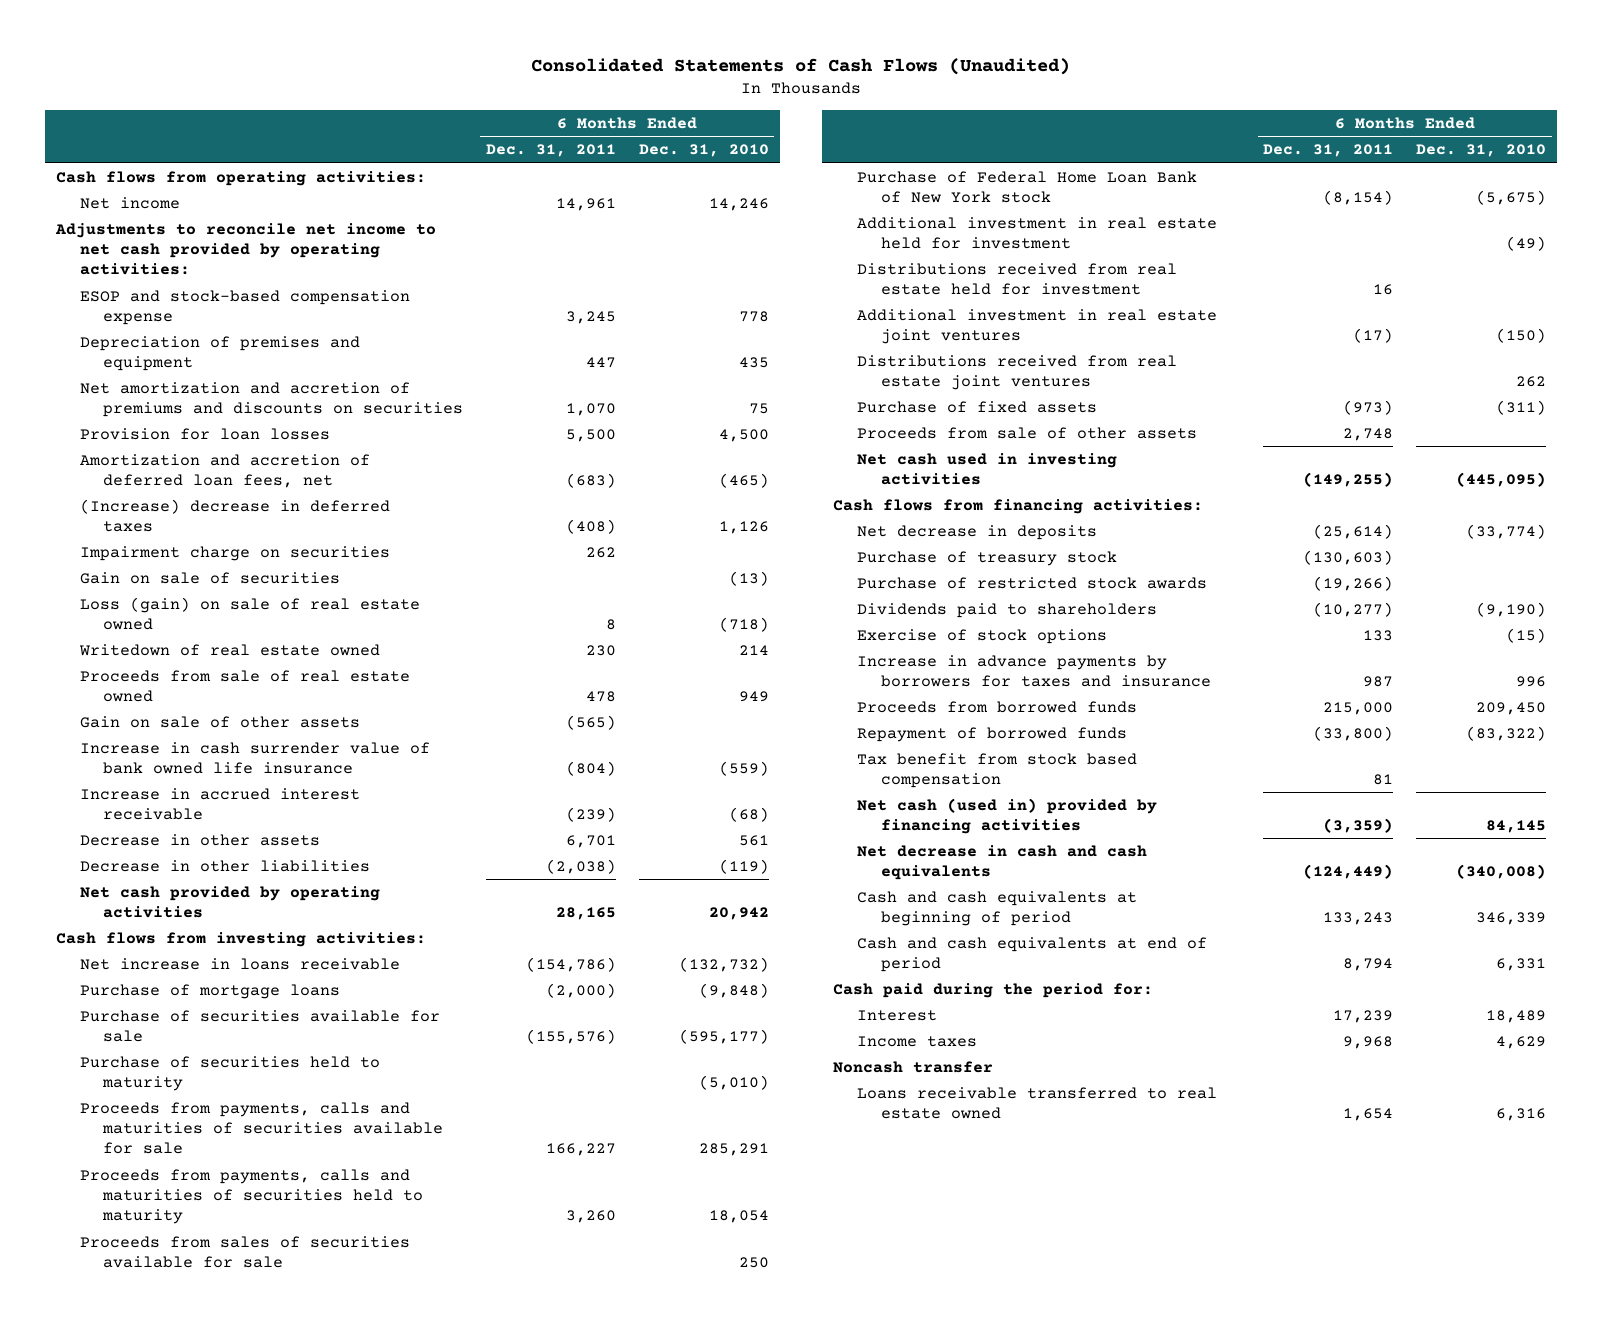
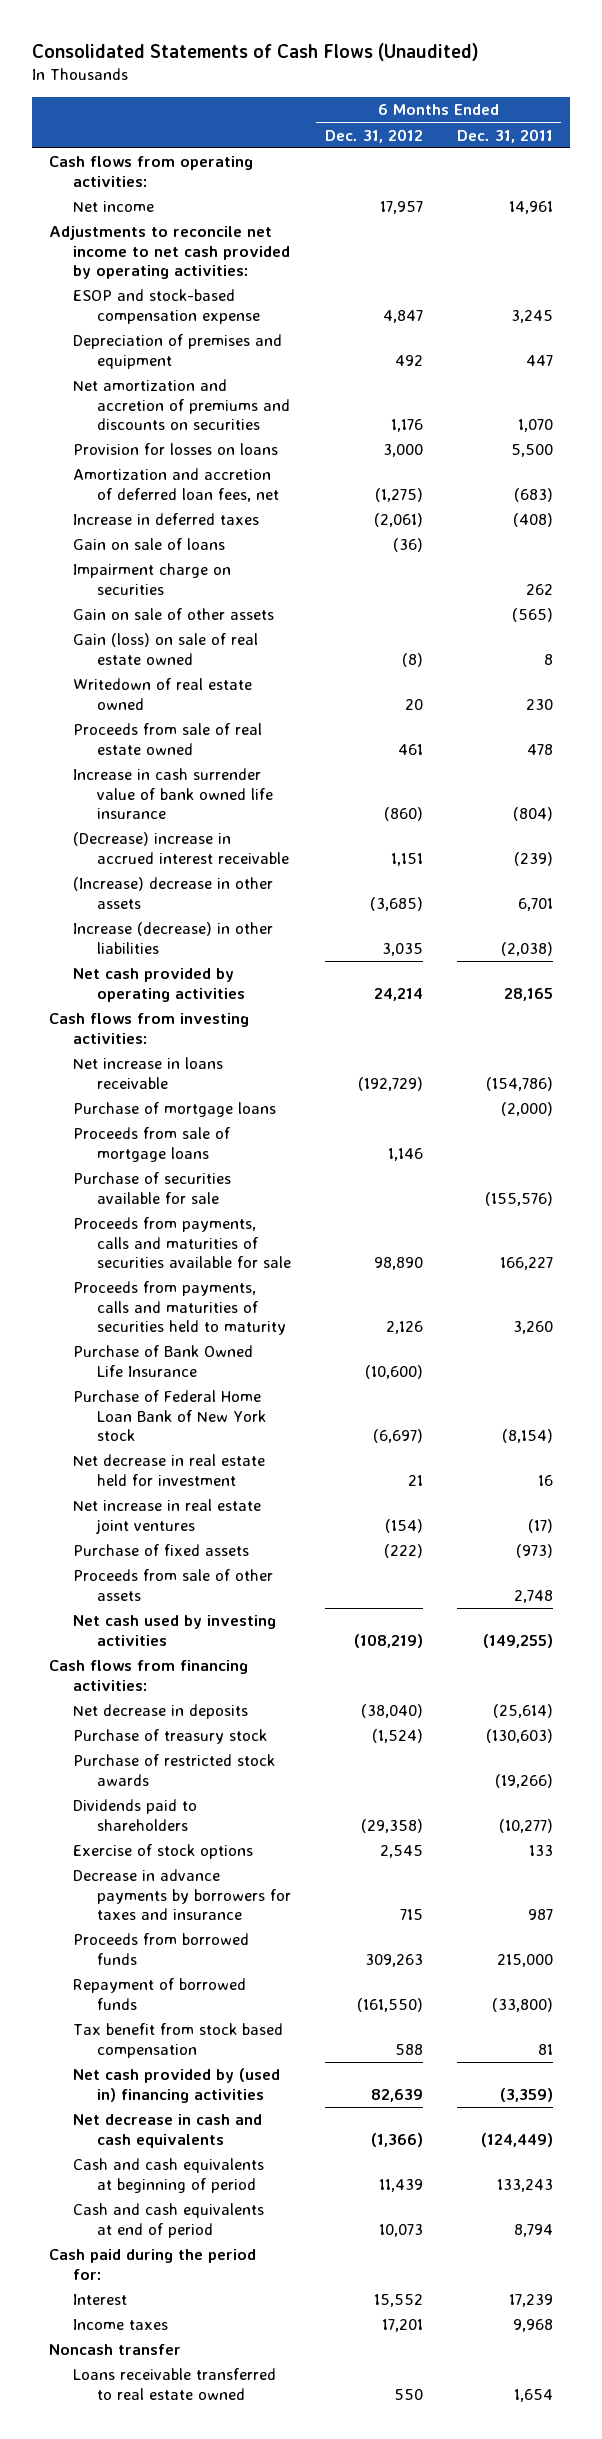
- | 6 Months Ended Dec. 31, 2011 | 6 Months Ended Dec. 31, 2010
+ | 6 Months Ended Dec. 31, 2012 | 6 Months Ended Dec. 31, 2011
- Provision for loan losses | 5,500 | 4,500
+ Provision for losses on loans | 3,000 | 5,500
- (Increase) decrease in deferred taxes | (408) | 1,126
+ Increase in deferred taxes | (2,061) | (408)
+ Gain on sale of loans | (36) |
- Gain on sale of securities | | (13)
- Loss (gain) on sale of real estate owned | 8 | (718)
moved up: Gain on sale of other assets | | (565)
+ Gain (loss) on sale of real estate owned | (8) | 8
- Increase in accrued interest receivable | (239) | (68)
- Decrease in other assets | 6,701 | 561
- Decrease in other liabilities | (2,038) | (119)
+ (Decrease) increase in accrued interest receivable | 1,151 | (239)
+ (Increase) decrease in other assets | (3,685) | 6,701
+ Increase (decrease) in other liabilities | 3,035 | (2,038)
+ Proceeds from sale of mortgage loans | 1,146 |
- Purchase of securities held to maturity | | (5,010)
- Proceeds from sales of securities available for sale | | 250
+ Purchase of Bank Owned Life Insurance | (10,600) |
- Additional investment in real estate held for investment | | (49)
- Distributions received from real estate held for investment | 16 |
- Additional investment in real estate joint ventures | (17) | (150)
- Distributions received from real estate joint ventures | | 262
+ Net decrease in real estate held for investment | 21 | 16
+ Net increase in real estate joint ventures | (154) | (17)
- Net cash used in investing activities | (149,255) | (445,095)
+ Net cash used by investing activities | (108,219) | (149,255)
- Increase in advance payments by borrowers for taxes and insurance | 987 | 996
+ Decrease in advance payments by borrowers for taxes and insurance | 715 | 987
- Net cash (used in) provided by financing activities | (3,359) | 84,145
+ Net cash provided by (used in) financing activities | 82,639 | (3,359)

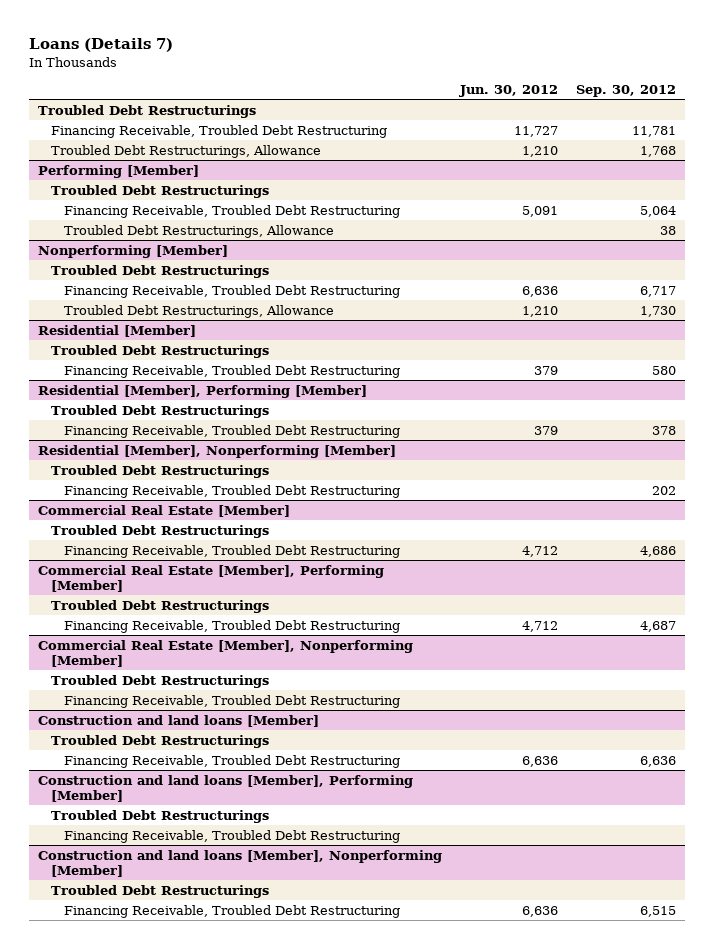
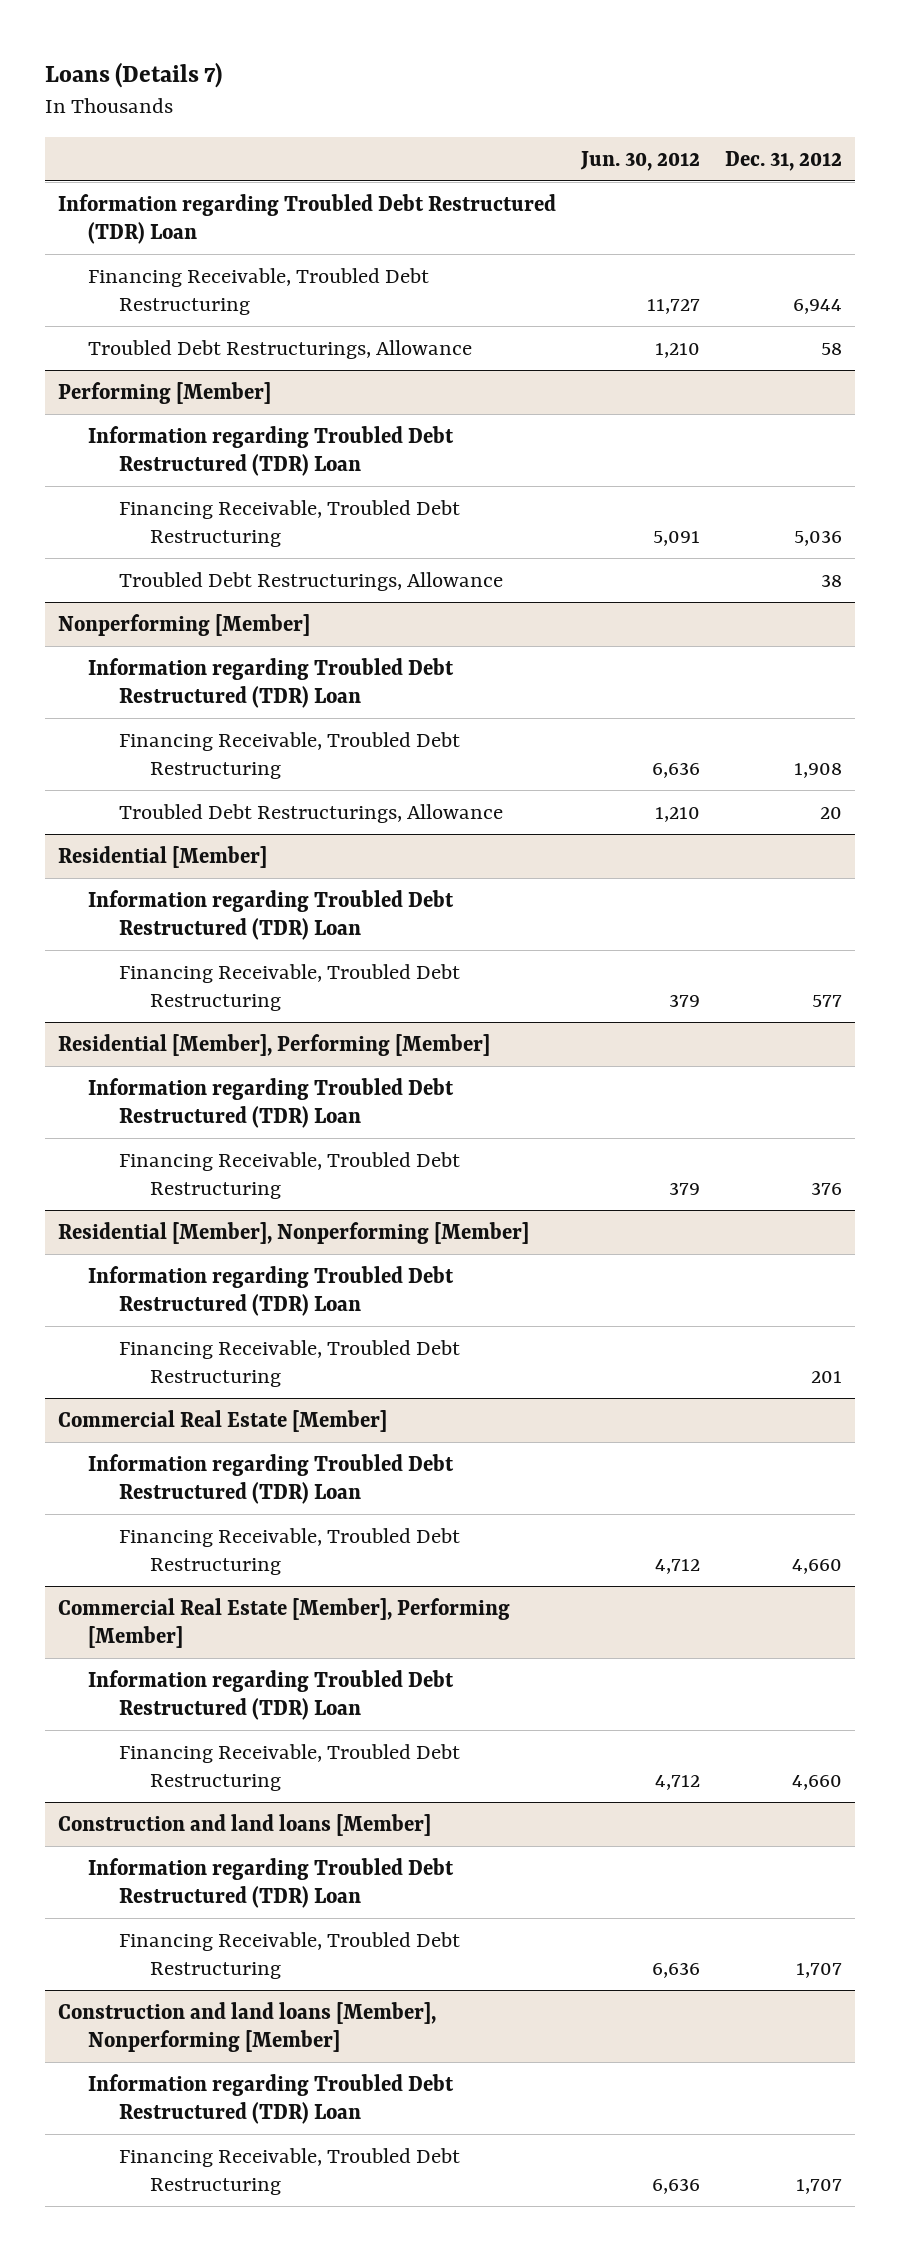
- | Jun. 30, 2012 | Sep. 30, 2012
+ | Jun. 30, 2012 | Dec. 31, 2012
- Troubled Debt Restructurings
+ Information regarding Troubled Debt Restructured (TDR) Loan
@ Performing [Member]
- Troubled Debt Restructurings
+ Information regarding Troubled Debt Restructured (TDR) Loan
@ Nonperforming [Member]
- Troubled Debt Restructurings
+ Information regarding Troubled Debt Restructured (TDR) Loan
@ Residential [Member]
- Troubled Debt Restructurings
+ Information regarding Troubled Debt Restructured (TDR) Loan
@ Residential [Member], Performing [Member]
- Troubled Debt Restructurings
+ Information regarding Troubled Debt Restructured (TDR) Loan
@ Residential [Member], Nonperforming [Member]
- Troubled Debt Restructurings
+ Information regarding Troubled Debt Restructured (TDR) Loan
@ Commercial Real Estate [Member]
- Troubled Debt Restructurings
+ Information regarding Troubled Debt Restructured (TDR) Loan
@ Commercial Real Estate [Member], Performing [Member]
- Troubled Debt Restructurings
+ Information regarding Troubled Debt Restructured (TDR) Loan
- Commercial Real Estate [Member], Nonperforming [Member]
- Troubled Debt Restructurings
- Financing Receivable, Troubled Debt Restructuring
@ Construction and land loans [Member]
- Troubled Debt Restructurings
+ Information regarding Troubled Debt Restructured (TDR) Loan
- Construction and land loans [Member], Performing [Member]
- Troubled Debt Restructurings
- Financing Receivable, Troubled Debt Restructuring
@ Construction and land loans [Member], Nonperforming [Member]
- Troubled Debt Restructurings
+ Information regarding Troubled Debt Restructured (TDR) Loan

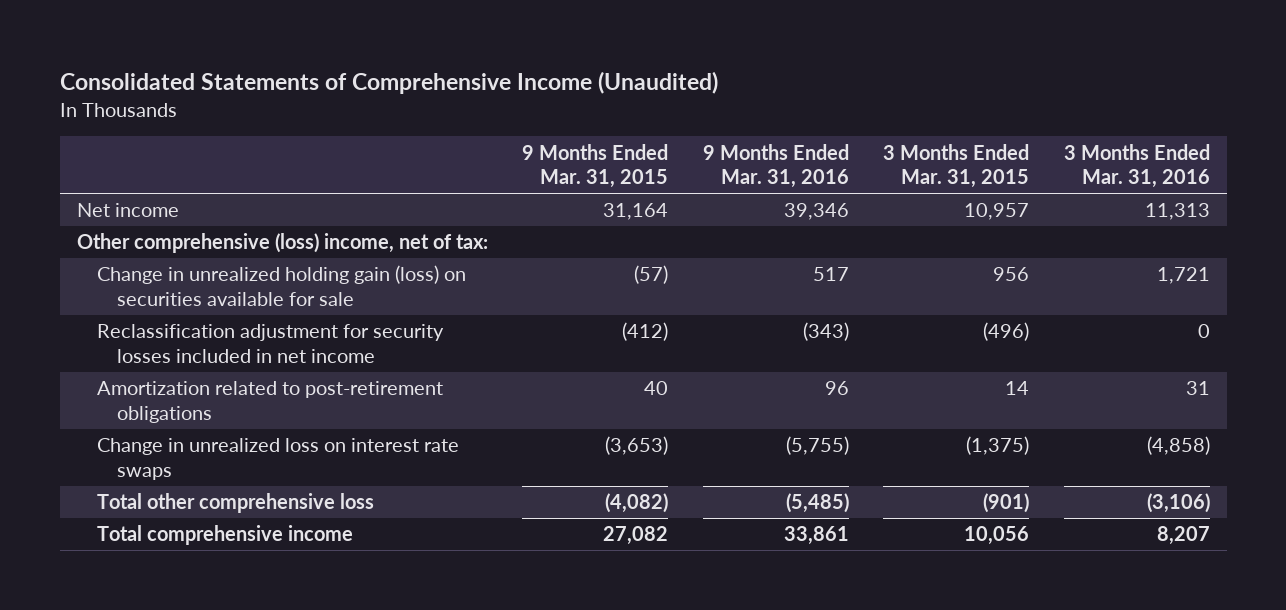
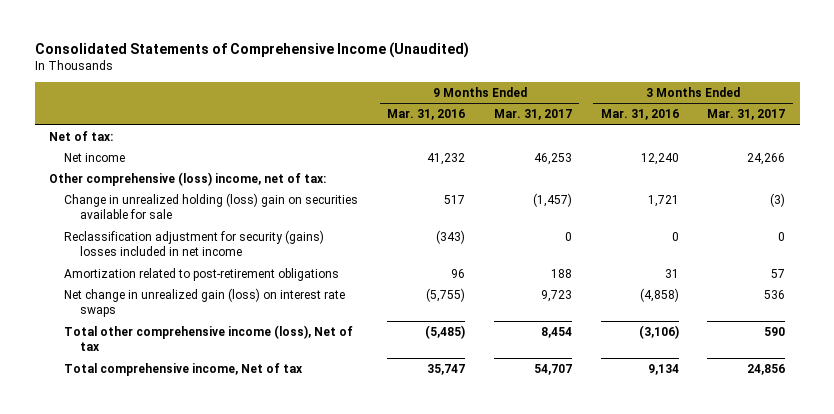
- | 9 Months Ended Mar. 31, 2015 | 9 Months Ended Mar. 31, 2016 | 3 Months Ended Mar. 31, 2015 | 3 Months Ended Mar. 31, 2016
+ | 9 Months Ended Mar. 31, 2016 | 9 Months Ended Mar. 31, 2017 | 3 Months Ended Mar. 31, 2016 | 3 Months Ended Mar. 31, 2017
- Net income | 31,164 | 39,346 | 10,957 | 11,313
+ Net of tax:
+ Net income | 41,232 | 46,253 | 12,240 | 24,266
- Change in unrealized holding gain (loss) on securities available for sale | (57) | 517 | 956 | 1,721
- Reclassification adjustment for security losses included in net income | (412) | (343) | (496) | 0
+ Change in unrealized holding (loss) gain on securities available for sale | 517 | (1,457) | 1,721 | (3)
+ Reclassification adjustment for security (gains) losses included in net income | (343) | 0 | 0 | 0
- Change in unrealized loss on interest rate swaps | (3,653) | (5,755) | (1,375) | (4,858)
- Total other comprehensive loss | (4,082) | (5,485) | (901) | (3,106)
- Total comprehensive income | 27,082 | 33,861 | 10,056 | 8,207
+ Net change in unrealized gain (loss) on interest rate swaps | (5,755) | 9,723 | (4,858) | 536
+ Total other comprehensive income (loss), Net of tax | (5,485) | 8,454 | (3,106) | 590
+ Total comprehensive income, Net of tax | 35,747 | 54,707 | 9,134 | 24,856

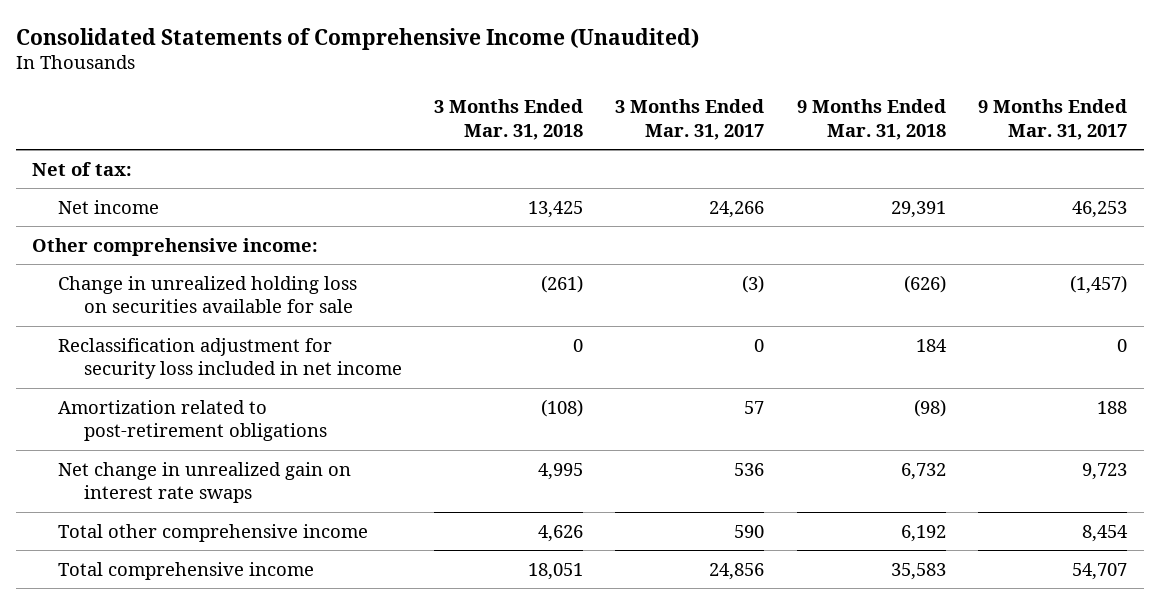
- | 9 Months Ended Mar. 31, 2016 | 9 Months Ended Mar. 31, 2017 | 3 Months Ended Mar. 31, 2016 | 3 Months Ended Mar. 31, 2017
+ | 3 Months Ended Mar. 31, 2018 | 3 Months Ended Mar. 31, 2017 | 9 Months Ended Mar. 31, 2018 | 9 Months Ended Mar. 31, 2017
- Other comprehensive (loss) income, net of tax:
- Change in unrealized holding (loss) gain on securities available for sale | 517 | (1,457) | 1,721 | (3)
- Reclassification adjustment for security (gains) losses included in net income | (343) | 0 | 0 | 0
+ Other comprehensive income:
+ Change in unrealized holding loss on securities available for sale | (261) | (3) | (626) | (1,457)
+ Reclassification adjustment for security loss included in net income | 0 | 0 | 184 | 0
- Net change in unrealized gain (loss) on interest rate swaps | (5,755) | 9,723 | (4,858) | 536
- Total other comprehensive income (loss), Net of tax | (5,485) | 8,454 | (3,106) | 590
- Total comprehensive income, Net of tax | 35,747 | 54,707 | 9,134 | 24,856
+ Net change in unrealized gain on interest rate swaps | 4,995 | 536 | 6,732 | 9,723
+ Total other comprehensive income | 4,626 | 590 | 6,192 | 8,454
+ Total comprehensive income | 18,051 | 24,856 | 35,583 | 54,707

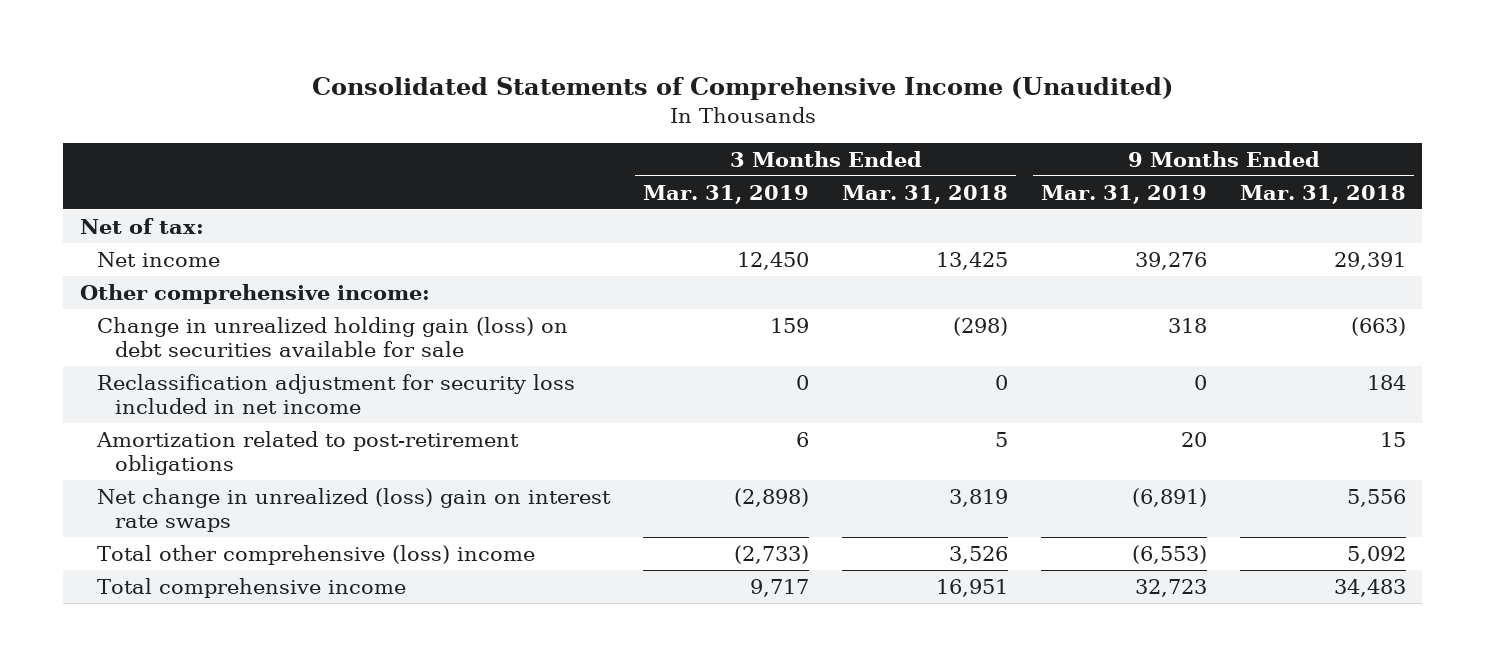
- | 3 Months Ended Mar. 31, 2018 | 3 Months Ended Mar. 31, 2017 | 9 Months Ended Mar. 31, 2018 | 9 Months Ended Mar. 31, 2017
+ | 3 Months Ended Mar. 31, 2019 | 3 Months Ended Mar. 31, 2018 | 9 Months Ended Mar. 31, 2019 | 9 Months Ended Mar. 31, 2018
- Change in unrealized holding loss on securities available for sale | (261) | (3) | (626) | (1,457)
+ Change in unrealized holding gain (loss) on debt securities available for sale | 159 | (298) | 318 | (663)
- Amortization related to post-retirement obligations | (108) | 57 | (98) | 188
- Net change in unrealized gain on interest rate swaps | 4,995 | 536 | 6,732 | 9,723
- Total other comprehensive income | 4,626 | 590 | 6,192 | 8,454
- Total comprehensive income | 18,051 | 24,856 | 35,583 | 54,707
+ Amortization related to post-retirement obligations | 6 | 5 | 20 | 15
+ Net change in unrealized (loss) gain on interest rate swaps | (2,898) | 3,819 | (6,891) | 5,556
+ Total other comprehensive (loss) income | (2,733) | 3,526 | (6,553) | 5,092
+ Total comprehensive income | 9,717 | 16,951 | 32,723 | 34,483

